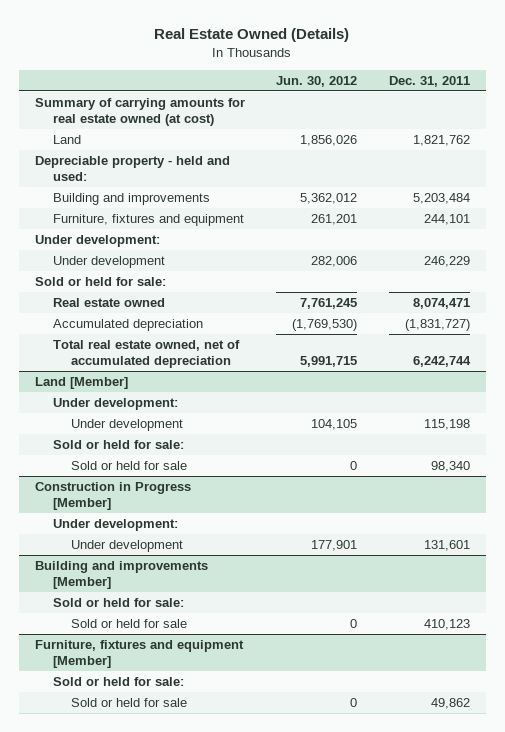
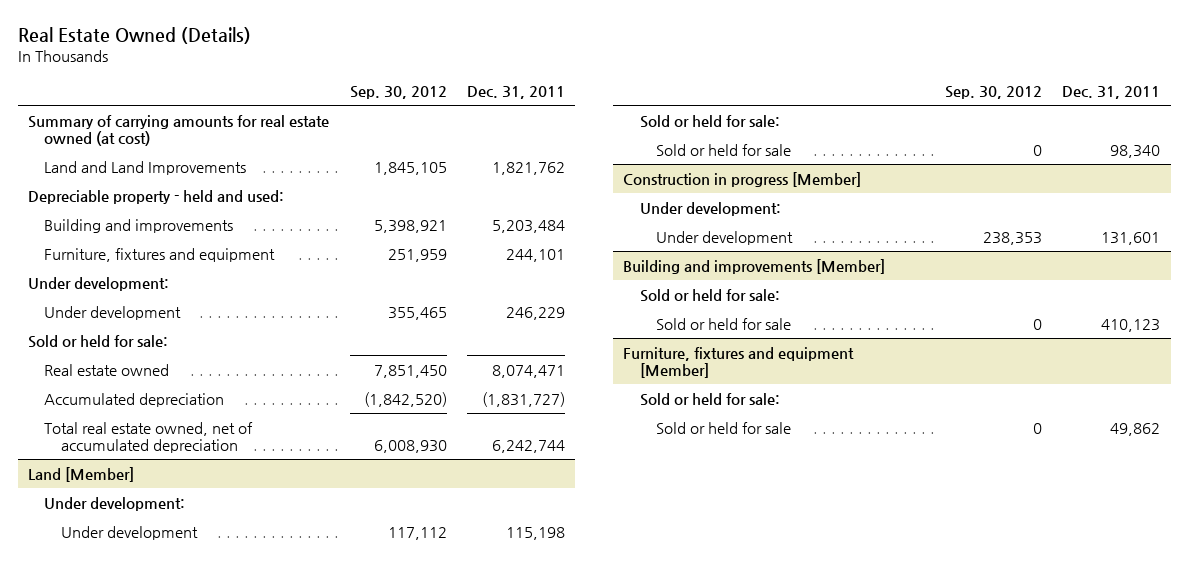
- | Jun. 30, 2012 | Dec. 31, 2011
+ | Sep. 30, 2012 | Dec. 31, 2011
- Land | 1,856,026 | 1,821,762
+ Land and Land Improvements | 1,845,105 | 1,821,762
- Construction in Progress [Member]
+ Construction in progress [Member]

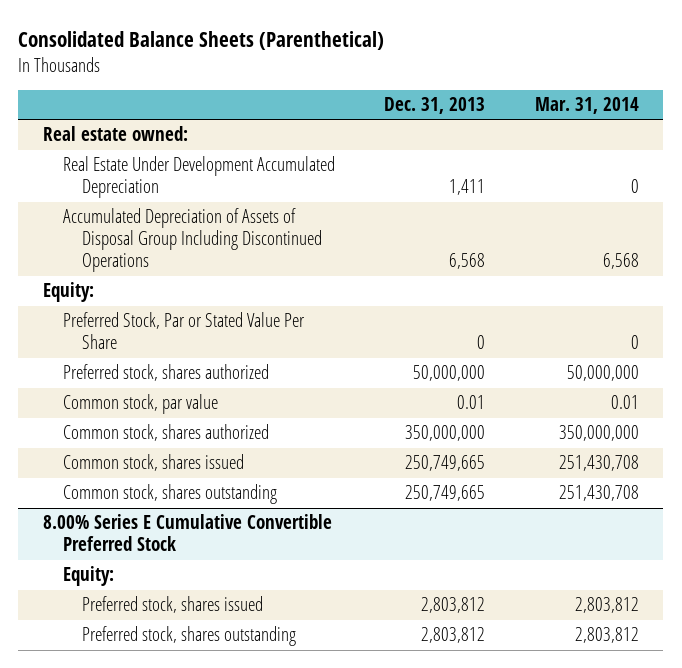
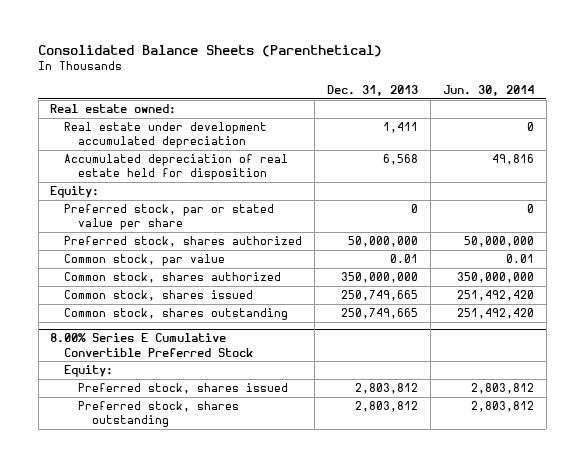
- | Dec. 31, 2013 | Mar. 31, 2014
+ | Dec. 31, 2013 | Jun. 30, 2014
- Real Estate Under Development Accumulated Depreciation | 1,411 | 0
- Accumulated Depreciation of Assets of Disposal Group Including Discontinued Operations | 6,568 | 6,568
+ Real estate under development accumulated depreciation | 1,411 | 0
+ Accumulated depreciation of real estate held for disposition | 6,568 | 49,816
- Preferred Stock, Par or Stated Value Per Share | 0 | 0
+ Preferred stock, par or stated value per share | 0 | 0

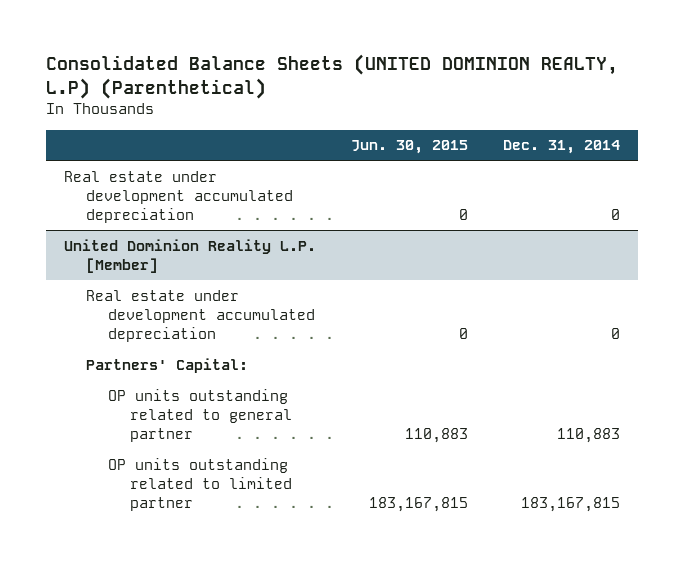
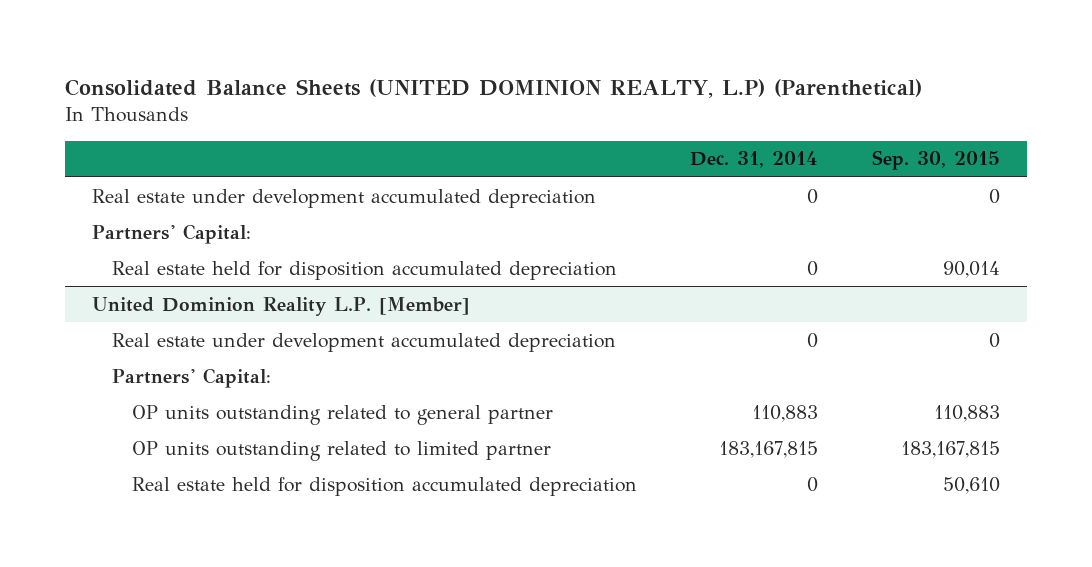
- | Jun. 30, 2015 | Dec. 31, 2014
+ | Dec. 31, 2014 | Sep. 30, 2015
+ Partners' Capital:
+ Real estate held for disposition accumulated depreciation | 0 | 90,014
@ United Dominion Reality L.P. [Member]
+ Real estate held for disposition accumulated depreciation | 0 | 50,610

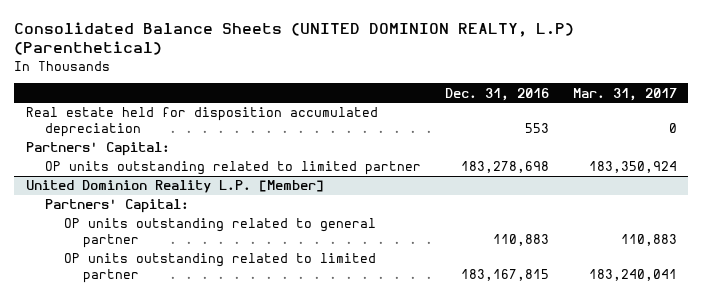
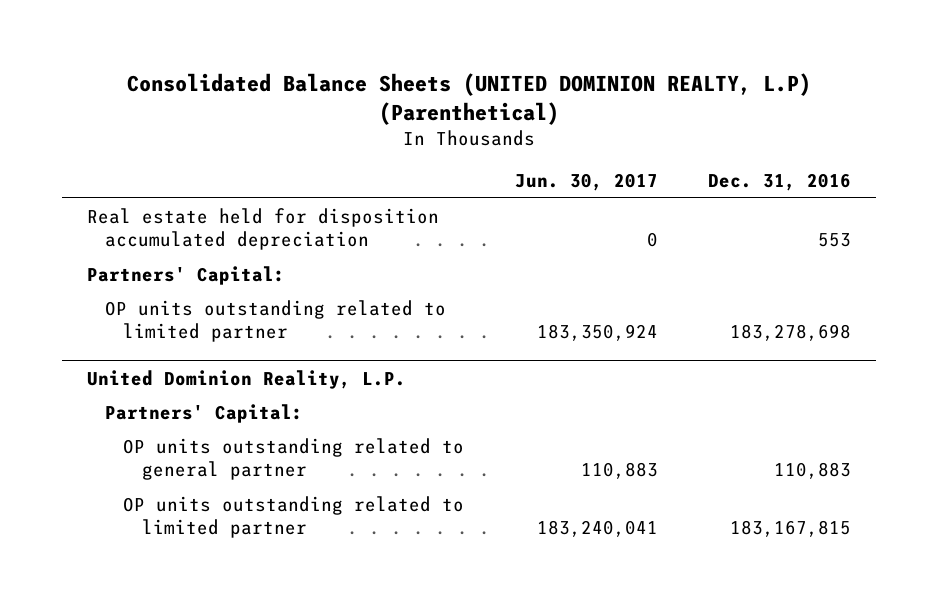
- | Dec. 31, 2016 | Mar. 31, 2017
+ | Jun. 30, 2017 | Dec. 31, 2016
- United Dominion Reality L.P. [Member]
+ United Dominion Reality, L.P.

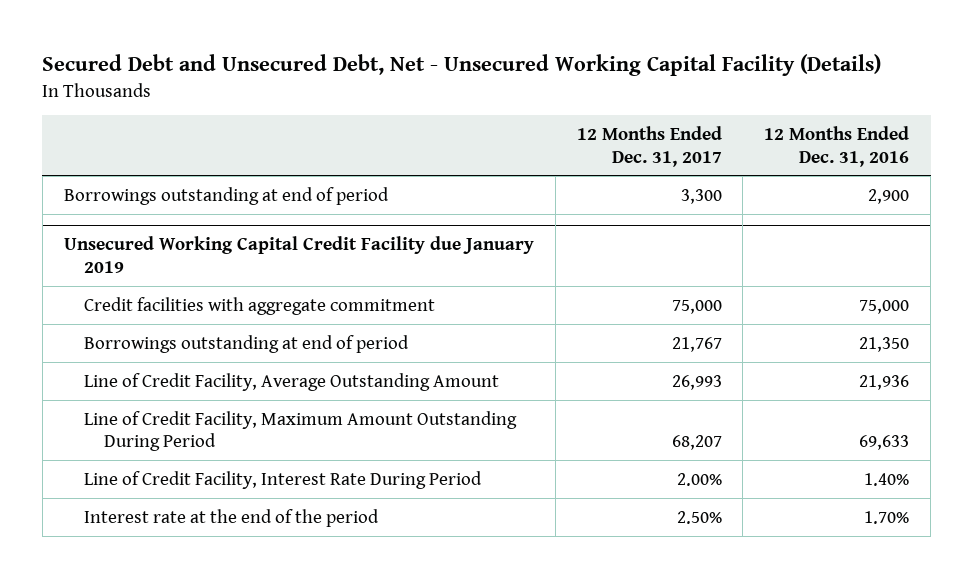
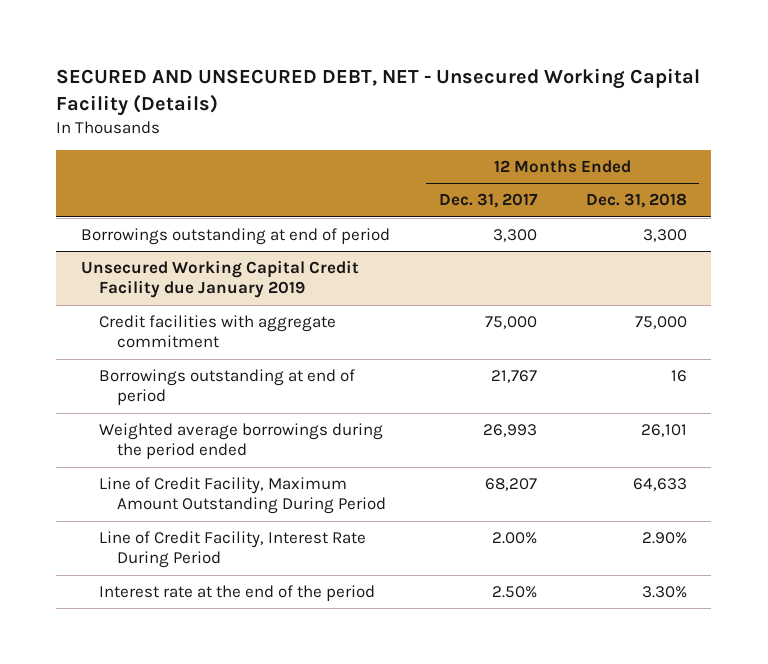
- Secured Debt and Unsecured Debt, Net - Unsecured Working Capital Facility (Details)
+ SECURED AND UNSECURED DEBT, NET - Unsecured Working Capital Facility (Details)
- | 12 Months Ended Dec. 31, 2017 | 12 Months Ended Dec. 31, 2016
+ | 12 Months Ended Dec. 31, 2017 | 12 Months Ended Dec. 31, 2018
@ Unsecured Working Capital Credit Facility due January 2019
- Line of Credit Facility, Average Outstanding Amount | 26,993 | 21,936
+ Weighted average borrowings during the period ended | 26,993 | 26,101

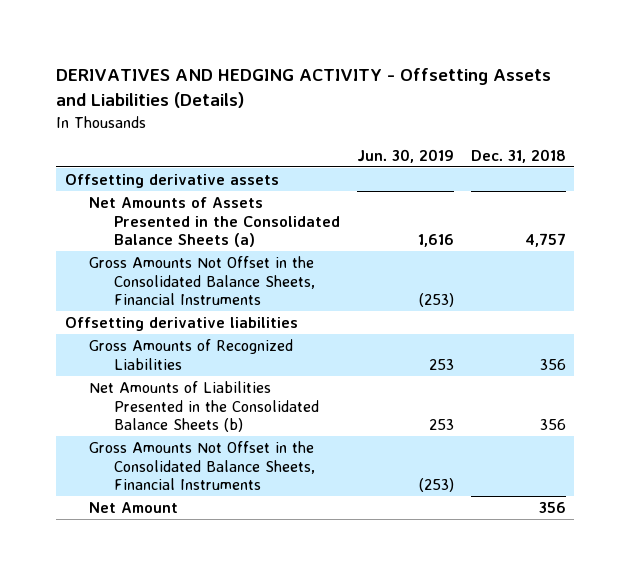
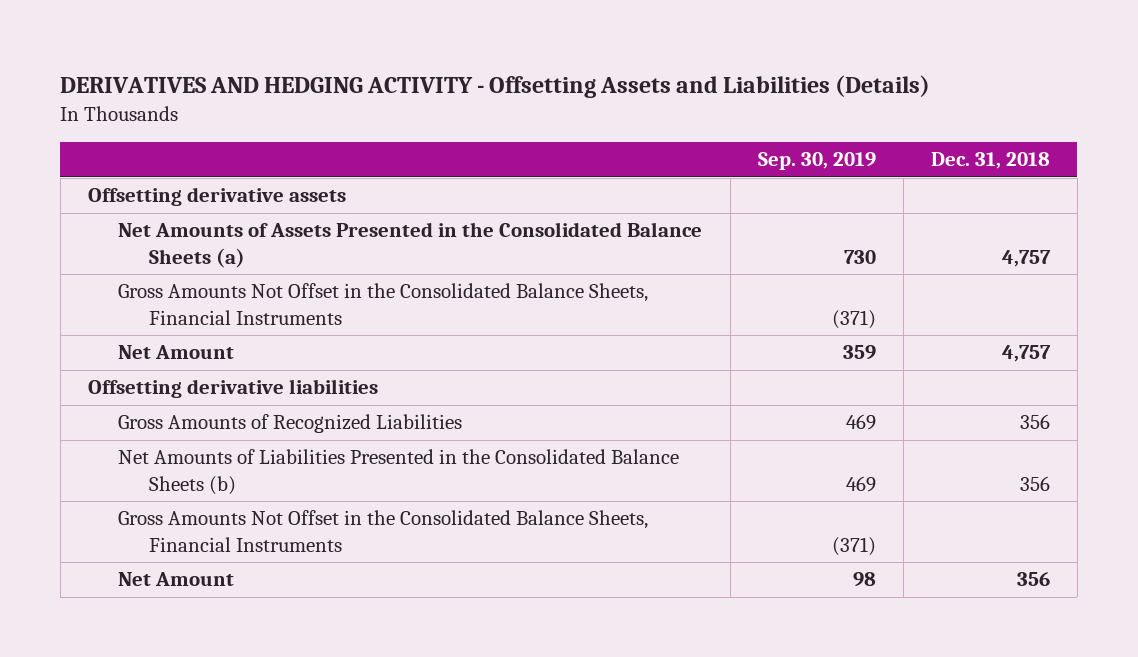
- | Jun. 30, 2019 | Dec. 31, 2018
+ | Sep. 30, 2019 | Dec. 31, 2018
+ Net Amount | 359 | 4,757

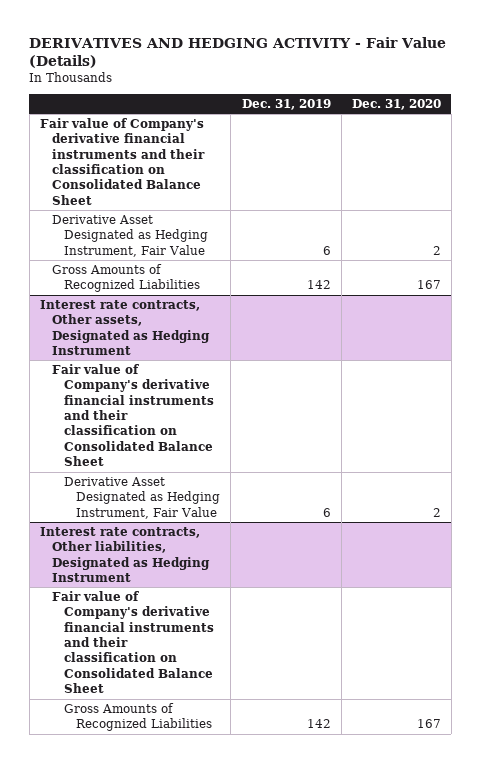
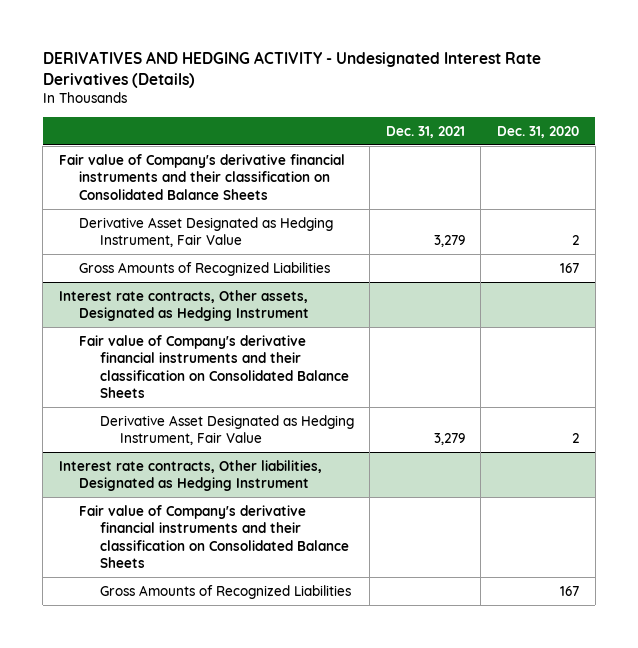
- DERIVATIVES AND HEDGING ACTIVITY - Fair Value (Details)
+ DERIVATIVES AND HEDGING ACTIVITY - Undesignated Interest Rate Derivatives (Details)
- | Dec. 31, 2019 | Dec. 31, 2020
+ | Dec. 31, 2021 | Dec. 31, 2020
- Fair value of Company's derivative financial instruments and their classification on Consolidated Balance Sheet
+ Fair value of Company's derivative financial instruments and their classification on Consolidated Balance Sheets
@ Interest rate contracts, Other assets, Designated as Hedging Instrument
- Fair value of Company's derivative financial instruments and their classification on Consolidated Balance Sheet
+ Fair value of Company's derivative financial instruments and their classification on Consolidated Balance Sheets
@ Interest rate contracts, Other liabilities, Designated as Hedging Instrument
- Fair value of Company's derivative financial instruments and their classification on Consolidated Balance Sheet
+ Fair value of Company's derivative financial instruments and their classification on Consolidated Balance Sheets

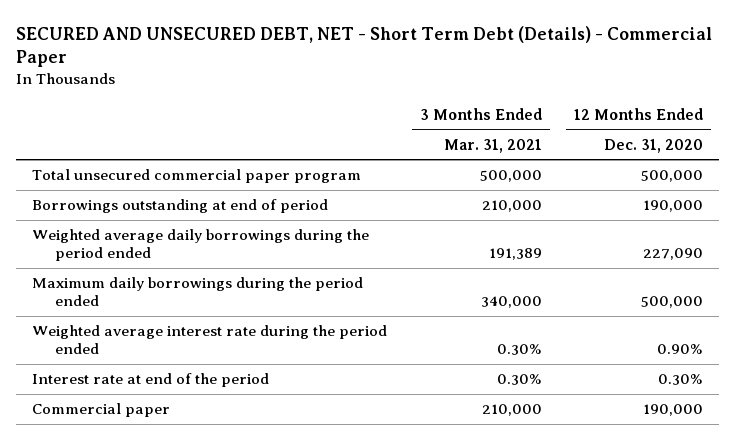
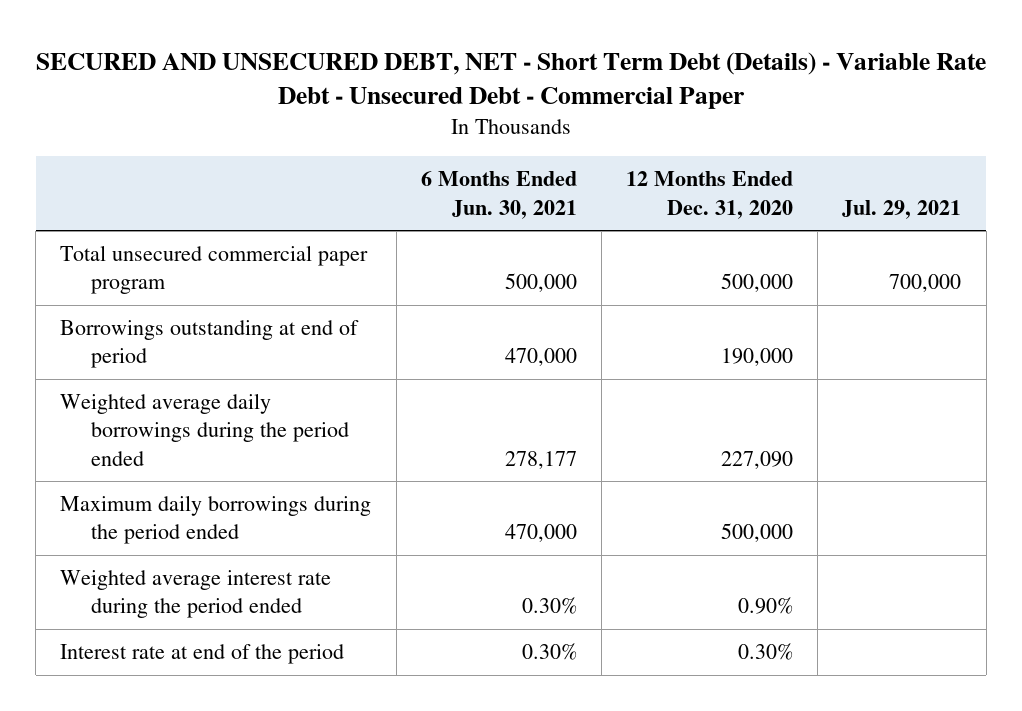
- SECURED AND UNSECURED DEBT, NET - Short Term Debt (Details) - Commercial Paper
+ SECURED AND UNSECURED DEBT, NET - Short Term Debt (Details) - Variable Rate Debt - Unsecured Debt - Commercial Paper
- | 3 Months Ended Mar. 31, 2021 | 12 Months Ended Dec. 31, 2020
+ | 6 Months Ended Jun. 30, 2021 | 12 Months Ended Dec. 31, 2020 | Jul. 29, 2021
- Commercial paper | 210,000 | 190,000

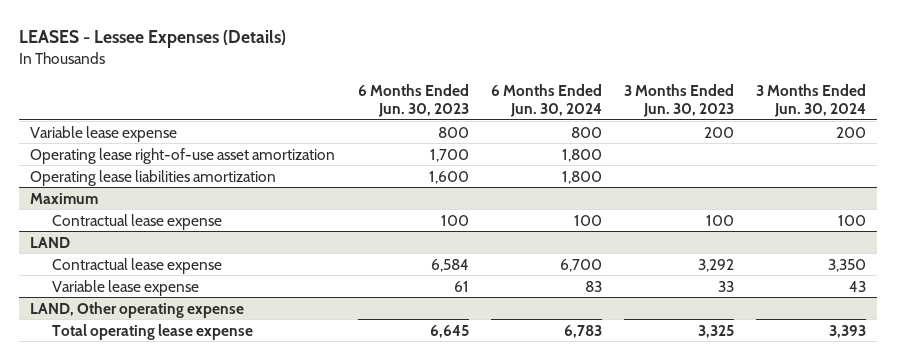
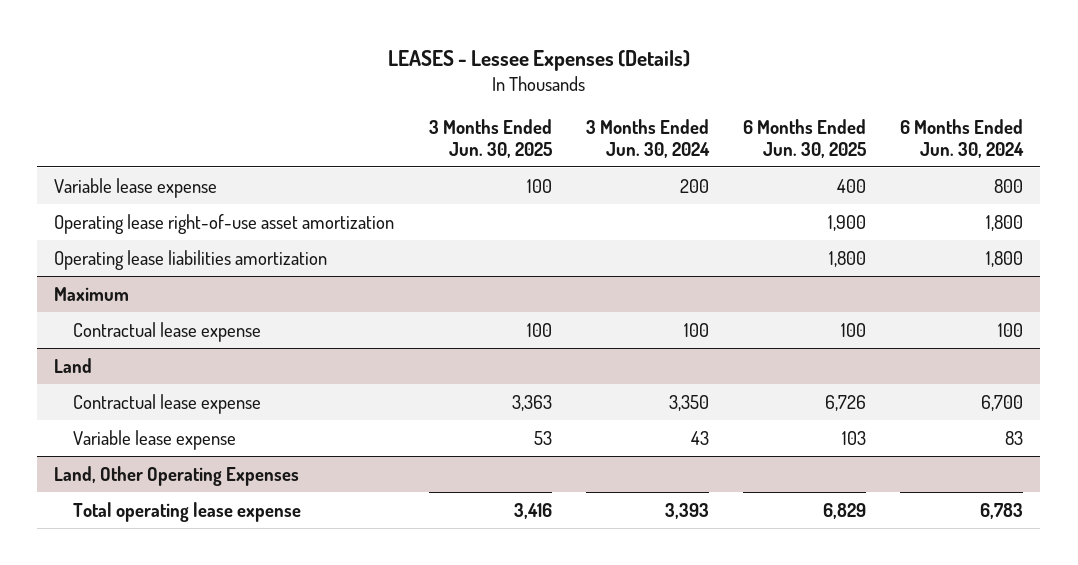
- | 6 Months Ended Jun. 30, 2023 | 6 Months Ended Jun. 30, 2024 | 3 Months Ended Jun. 30, 2023 | 3 Months Ended Jun. 30, 2024
+ | 3 Months Ended Jun. 30, 2025 | 3 Months Ended Jun. 30, 2024 | 6 Months Ended Jun. 30, 2025 | 6 Months Ended Jun. 30, 2024
- LAND
+ Land
- LAND, Other operating expense
+ Land, Other Operating Expenses

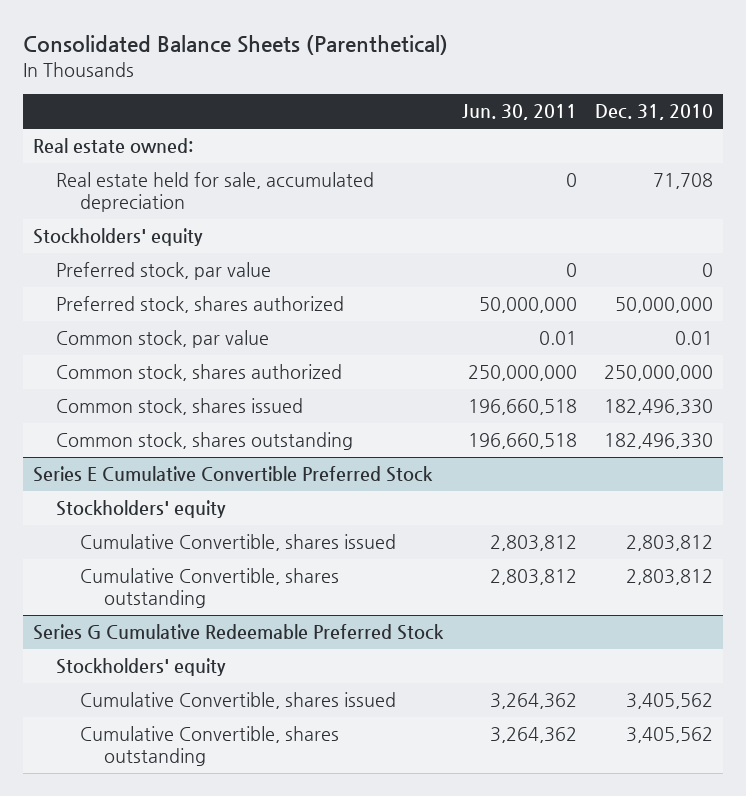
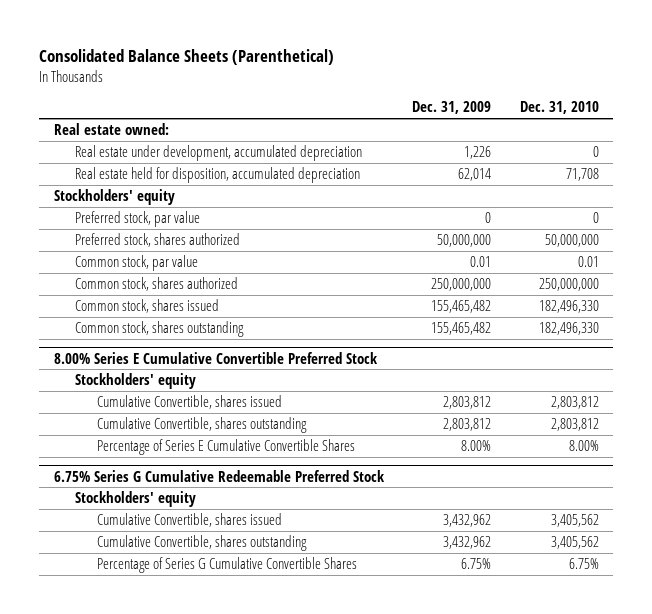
- | Jun. 30, 2011 | Dec. 31, 2010
+ | Dec. 31, 2009 | Dec. 31, 2010
- Real estate held for sale, accumulated depreciation | 0 | 71,708
+ Real estate under development, accumulated depreciation | 1,226 | 0
+ Real estate held for disposition, accumulated depreciation | 62,014 | 71,708
- Series E Cumulative Convertible Preferred Stock
+ 8.00% Series E Cumulative Convertible Preferred Stock
- Series G Cumulative Redeemable Preferred Stock
+ Percentage of Series E Cumulative Convertible Shares | 8.00% | 8.00%
+ 6.75% Series G Cumulative Redeemable Preferred Stock
+ Percentage of Series G Cumulative Convertible Shares | 6.75% | 6.75%

